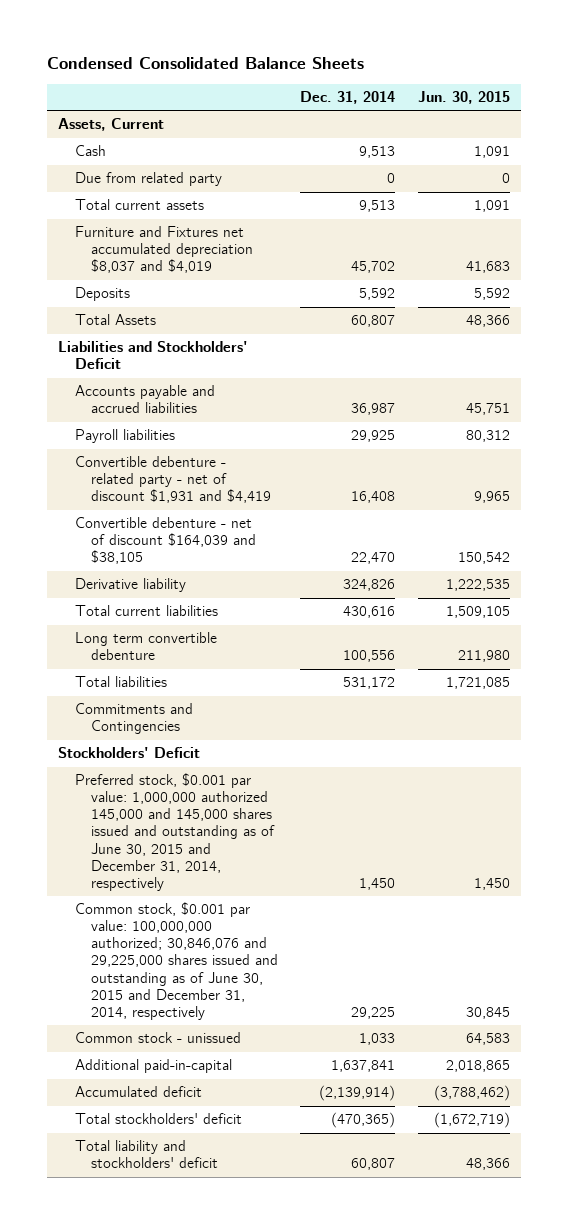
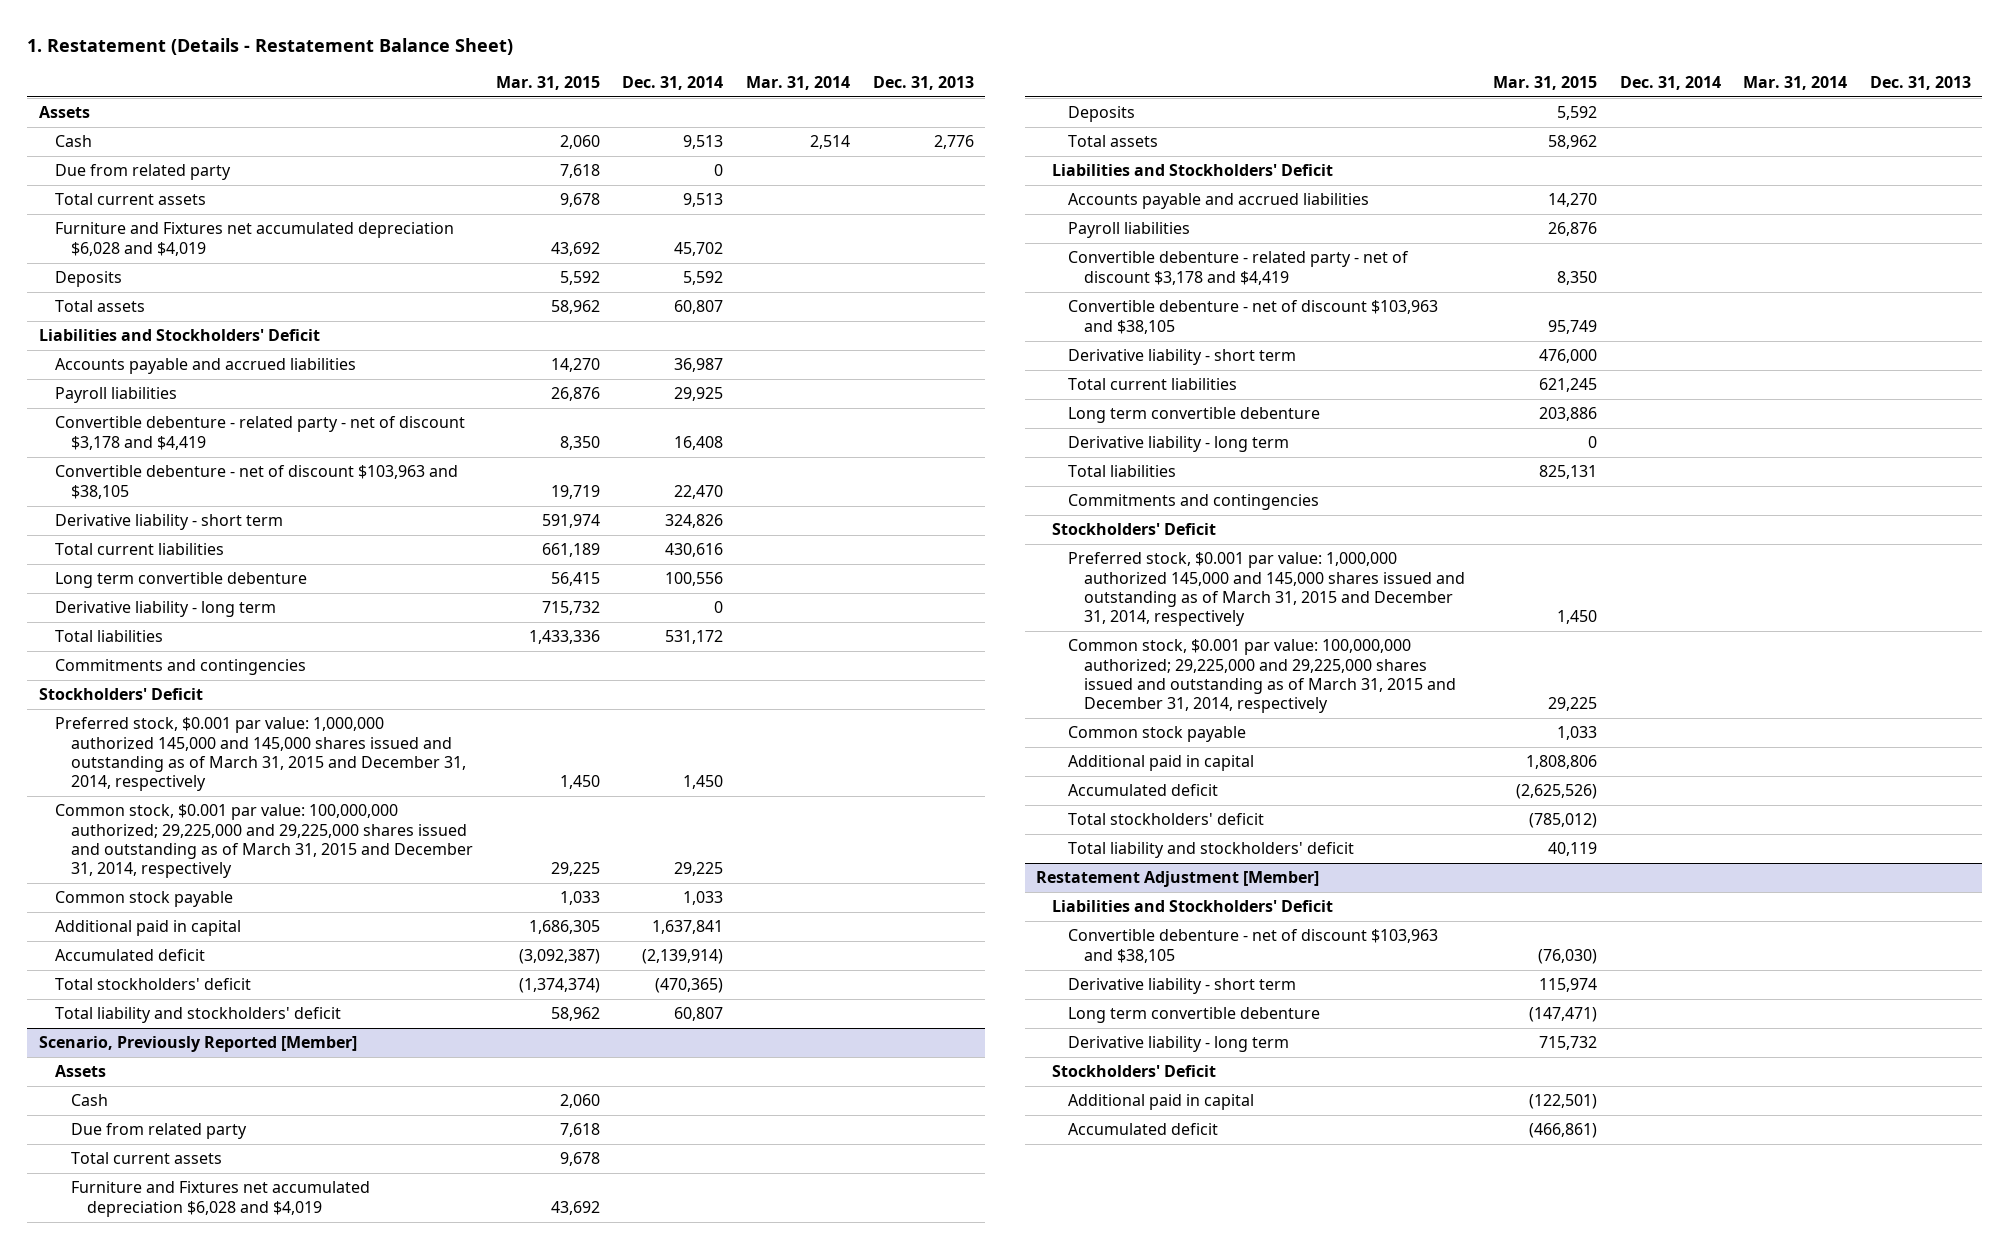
- Condensed Consolidated Balance Sheets
+ 1. Restatement (Details - Restatement Balance Sheet)
- | Dec. 31, 2014 | Jun. 30, 2015
+ | Mar. 31, 2015 | Dec. 31, 2014 | Mar. 31, 2014 | Dec. 31, 2013
- Assets, Current
+ Assets
- Furniture and Fixtures net accumulated depreciation $8,037 and $4,019 | 45,702 | 41,683
+ Furniture and Fixtures net accumulated depreciation $6,028 and $4,019 | 43,692 | 45,702 | |
- Total Assets | 60,807 | 48,366
+ Total assets | 58,962 | 60,807 | |
- Convertible debenture - related party - net of discount $1,931 and $4,419 | 16,408 | 9,965
- Convertible debenture - net of discount $164,039 and $38,105 | 22,470 | 150,542
- Derivative liability | 324,826 | 1,222,535
+ Convertible debenture - related party - net of discount $3,178 and $4,419 | 8,350 | 16,408 | |
+ Convertible debenture - net of discount $103,963 and $38,105 | 19,719 | 22,470 | |
+ Derivative liability - short term | 591,974 | 324,826 | |
+ Derivative liability - long term | 715,732 | 0 | |
- Commitments and Contingencies
+ Commitments and contingencies
- Preferred stock, $0.001 par value: 1,000,000 authorized 145,000 and 145,000 shares issued and outstanding as of June 30, 2015 and December 31, 2014, respectively | 1,450 | 1,450
- Common stock, $0.001 par value: 100,000,000 authorized; 30,846,076 and 29,225,000 shares issued and outstanding as of June 30, 2015 and December 31, 2014, respectively | 29,225 | 30,845
- Common stock - unissued | 1,033 | 64,583
- Additional paid-in-capital | 1,637,841 | 2,018,865
+ Preferred stock, $0.001 par value: 1,000,000 authorized 145,000 and 145,000 shares issued and outstanding as of March 31, 2015 and December 31, 2014, respectively | 1,450 | 1,450 | |
+ Common stock, $0.001 par value: 100,000,000 authorized; 29,225,000 and 29,225,000 shares issued and outstanding as of March 31, 2015 and December 31, 2014, respectively | 29,225 | 29,225 | |
+ Common stock payable | 1,033 | 1,033 | |
+ Additional paid in capital | 1,686,305 | 1,637,841 | |
+ Scenario, Previously Reported [Member]
+ Assets
+ Cash | 2,060 | | |
+ Due from related party | 7,618 | | |
+ Total current assets | 9,678 | | |
+ Furniture and Fixtures net accumulated depreciation $6,028 and $4,019 | 43,692 | | |
+ Deposits | 5,592 | | |
+ Total assets | 58,962 | | |
+ Liabilities and Stockholders' Deficit
+ Accounts payable and accrued liabilities | 14,270 | | |
+ Payroll liabilities | 26,876 | | |
+ Convertible debenture - related party - net of discount $3,178 and $4,419 | 8,350 | | |
+ Convertible debenture - net of discount $103,963 and $38,105 | 95,749 | | |
+ Derivative liability - short term | 476,000 | | |
+ Total current liabilities | 621,245 | | |
+ Long term convertible debenture | 203,886 | | |
+ Derivative liability - long term | 0 | | |
+ Total liabilities | 825,131 | | |
+ Commitments and contingencies
+ Stockholders' Deficit
+ Preferred stock, $0.001 par value: 1,000,000 authorized 145,000 and 145,000 shares issued and outstanding as of March 31, 2015 and December 31, 2014, respectively | 1,450 | | |
+ Common stock, $0.001 par value: 100,000,000 authorized; 29,225,000 and 29,225,000 shares issued and outstanding as of March 31, 2015 and December 31, 2014, respectively | 29,225 | | |
+ Common stock payable | 1,033 | | |
+ Additional paid in capital | 1,808,806 | | |
+ Accumulated deficit | (2,625,526) | | |
+ Total stockholders' deficit | (785,012) | | |
+ Total liability and stockholders' deficit | 40,119 | | |
+ Restatement Adjustment [Member]
+ Liabilities and Stockholders' Deficit
+ Convertible debenture - net of discount $103,963 and $38,105 | (76,030) | | |
+ Derivative liability - short term | 115,974 | | |
+ Long term convertible debenture | (147,471) | | |
+ Derivative liability - long term | 715,732 | | |
+ Stockholders' Deficit
+ Additional paid in capital | (122,501) | | |
+ Accumulated deficit | (466,861) | | |

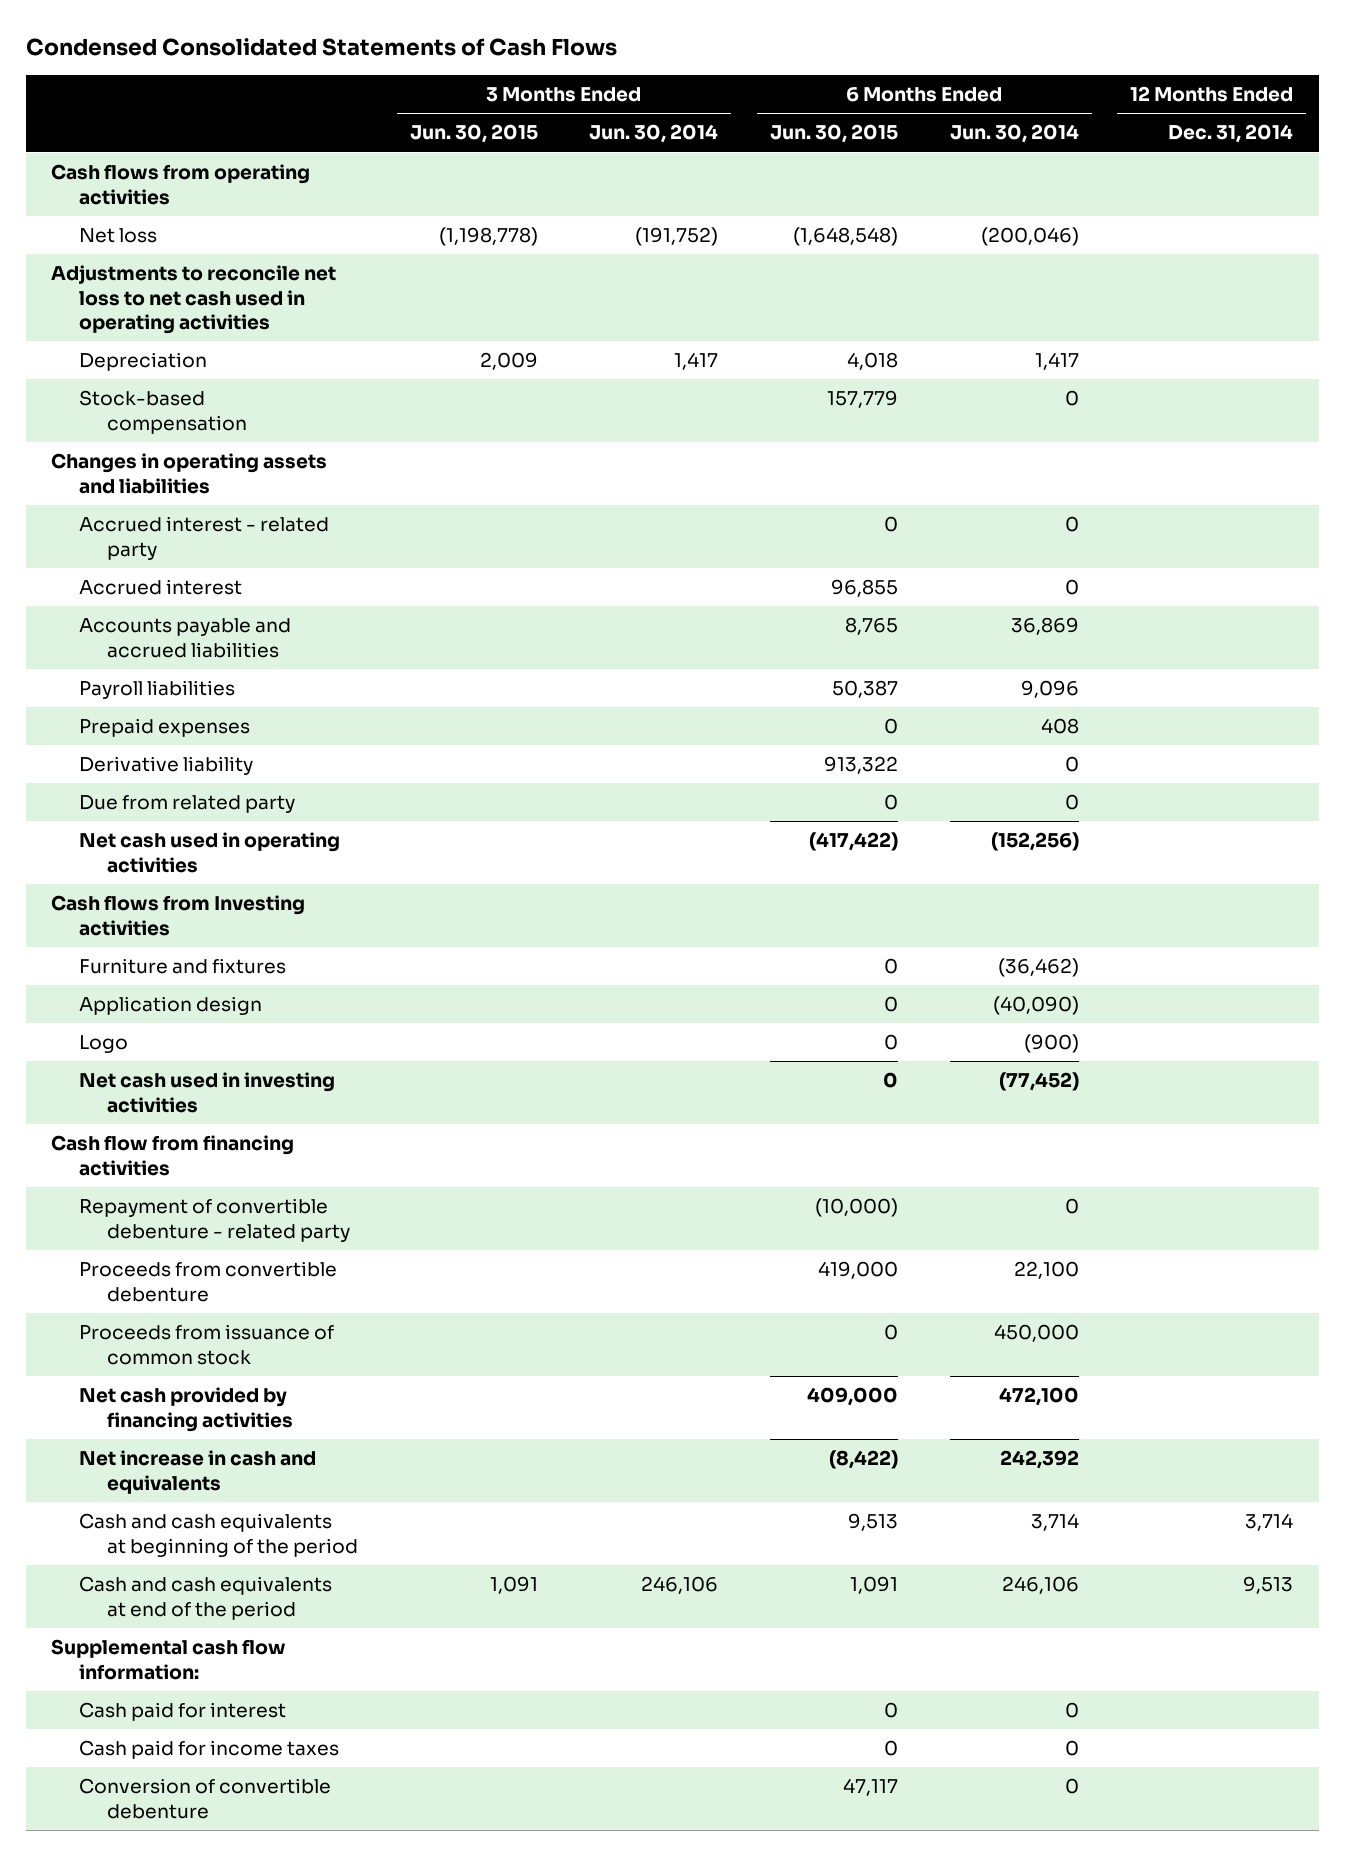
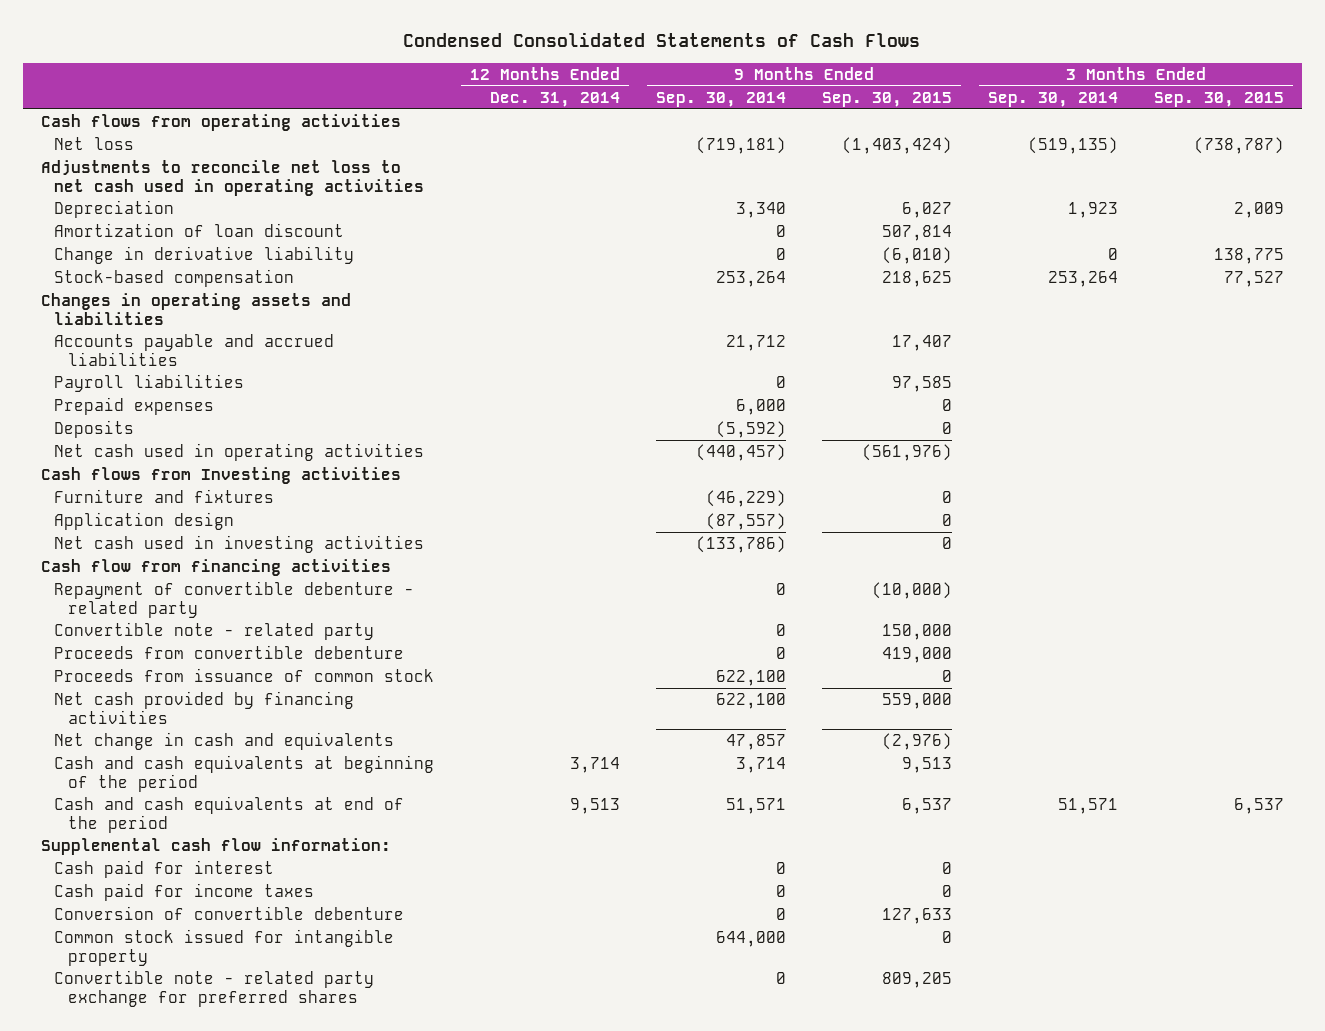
- | 3 Months Ended Jun. 30, 2015 | 3 Months Ended Jun. 30, 2014 | 6 Months Ended Jun. 30, 2015 | 6 Months Ended Jun. 30, 2014 | 12 Months Ended Dec. 31, 2014
+ | 12 Months Ended Dec. 31, 2014 | 9 Months Ended Sep. 30, 2014 | 9 Months Ended Sep. 30, 2015 | 3 Months Ended Sep. 30, 2014 | 3 Months Ended Sep. 30, 2015
+ Amortization of loan discount | | 0 | 507,814 | |
+ Change in derivative liability | | 0 | (6,010) | 0 | 138,775
- Accrued interest - related party | | | 0 | 0 |
- Accrued interest | | | 96,855 | 0 |
- Derivative liability | | | 913,322 | 0 |
- Due from related party | | | 0 | 0 |
+ Deposits | | (5,592) | 0 | |
- Logo | | | 0 | (900) |
+ Convertible note - related party | | 0 | 150,000 | |
- Net increase in cash and equivalents | | | (8,422) | 242,392 |
+ Net change in cash and equivalents | | 47,857 | (2,976) | |
+ Common stock issued for intangible property | | 644,000 | 0 | |
+ Convertible note - related party exchange for preferred shares | | 0 | 809,205 | |

